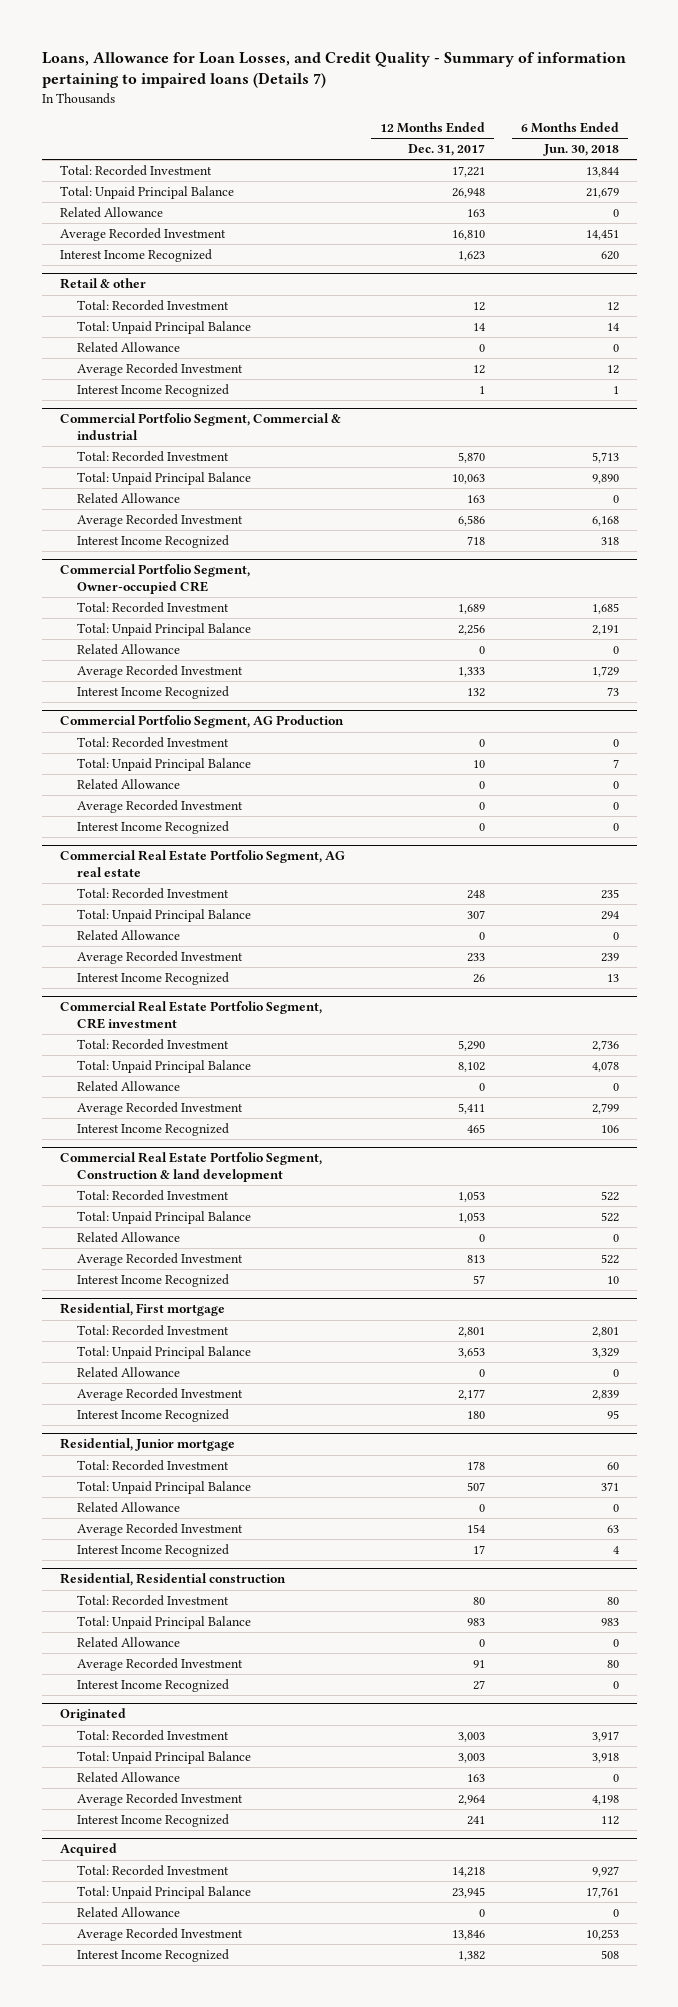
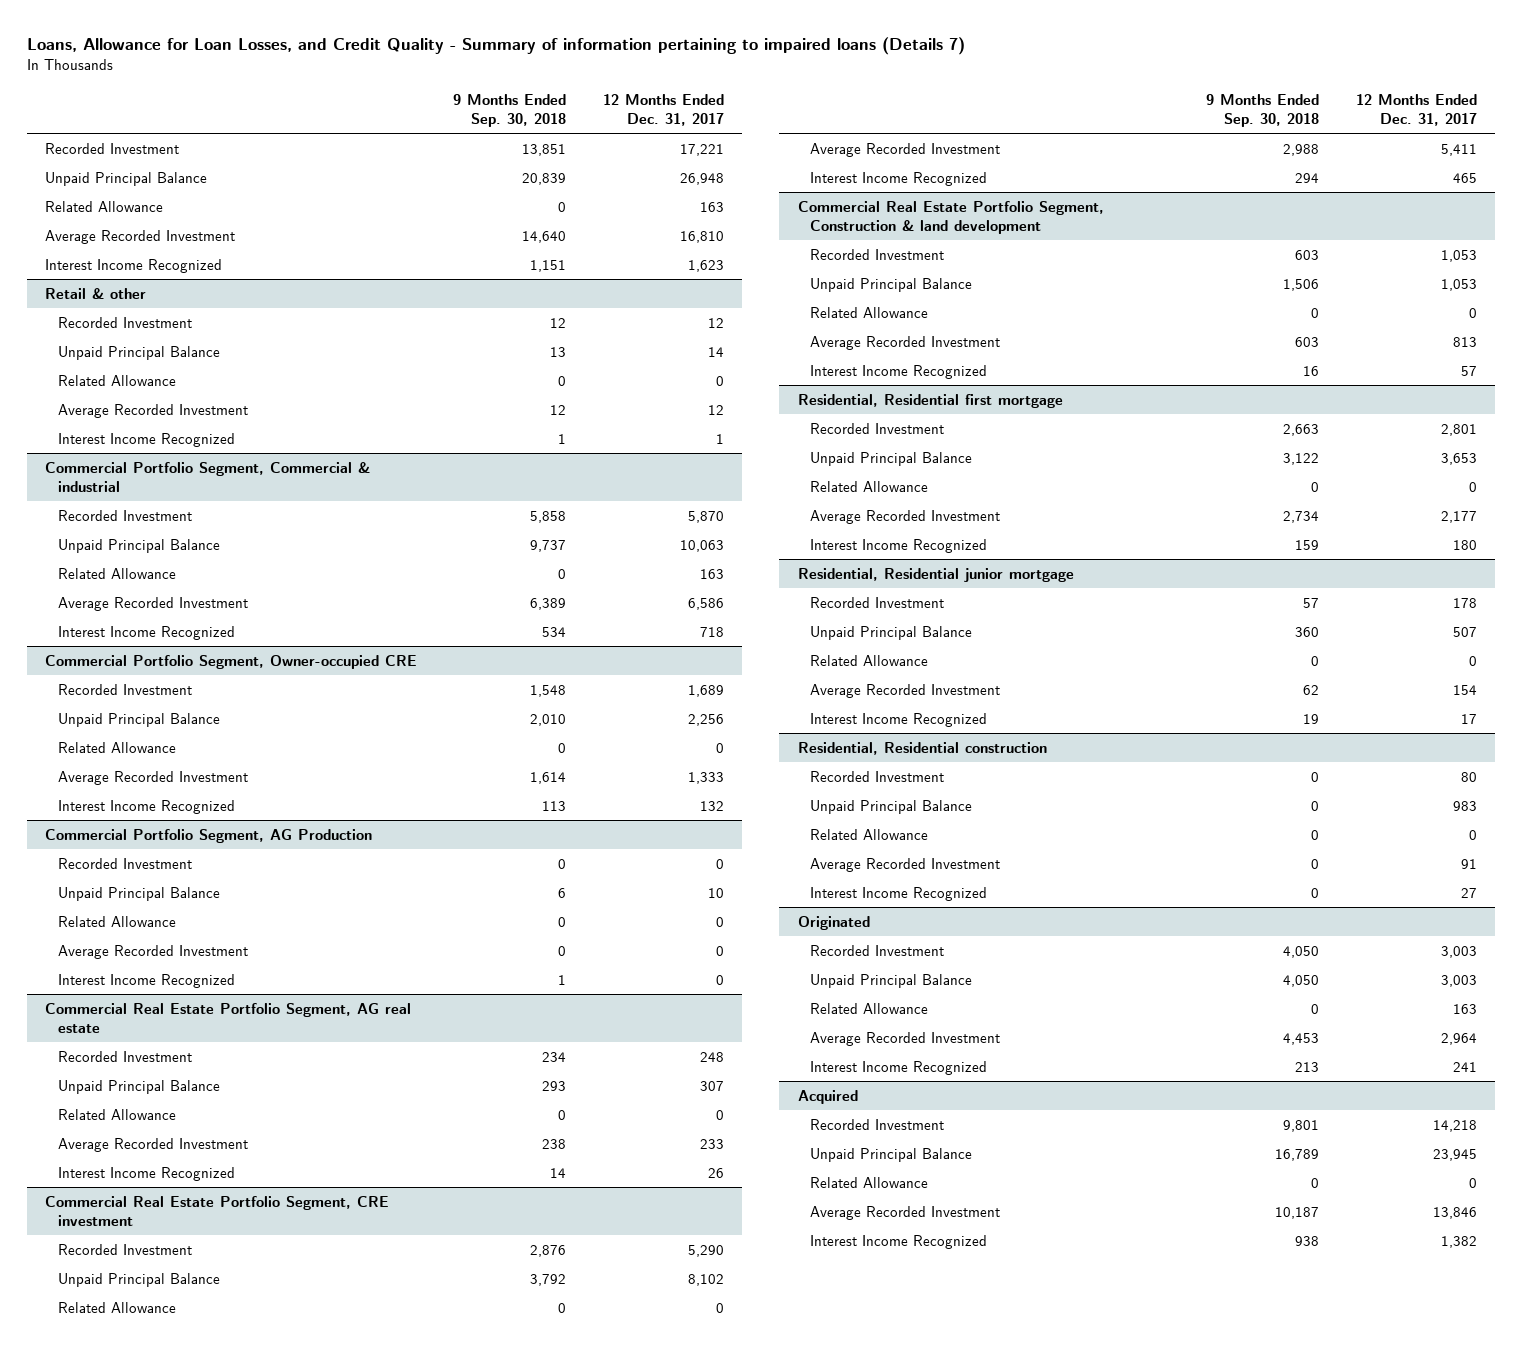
- | 12 Months Ended Dec. 31, 2017 | 6 Months Ended Jun. 30, 2018
+ | 9 Months Ended Sep. 30, 2018 | 12 Months Ended Dec. 31, 2017
- Total: Recorded Investment | 17,221 | 13,844
- Total: Unpaid Principal Balance | 26,948 | 21,679
+ Recorded Investment | 13,851 | 17,221
+ Unpaid Principal Balance | 20,839 | 26,948
@ Retail & other
- Total: Recorded Investment | 12 | 12
- Total: Unpaid Principal Balance | 14 | 14
+ Recorded Investment | 12 | 12
+ Unpaid Principal Balance | 13 | 14
@ Commercial Portfolio Segment, Commercial & industrial
- Total: Recorded Investment | 5,870 | 5,713
- Total: Unpaid Principal Balance | 10,063 | 9,890
+ Recorded Investment | 5,858 | 5,870
+ Unpaid Principal Balance | 9,737 | 10,063
@ Commercial Portfolio Segment, Owner-occupied CRE
- Total: Recorded Investment | 1,689 | 1,685
- Total: Unpaid Principal Balance | 2,256 | 2,191
+ Recorded Investment | 1,548 | 1,689
+ Unpaid Principal Balance | 2,010 | 2,256
@ Commercial Portfolio Segment, AG Production
- Total: Recorded Investment | 0 | 0
- Total: Unpaid Principal Balance | 10 | 7
+ Recorded Investment | 0 | 0
+ Unpaid Principal Balance | 6 | 10
@ Commercial Real Estate Portfolio Segment, AG real estate
- Total: Recorded Investment | 248 | 235
- Total: Unpaid Principal Balance | 307 | 294
+ Recorded Investment | 234 | 248
+ Unpaid Principal Balance | 293 | 307
@ Commercial Real Estate Portfolio Segment, CRE investment
- Total: Recorded Investment | 5,290 | 2,736
- Total: Unpaid Principal Balance | 8,102 | 4,078
+ Recorded Investment | 2,876 | 5,290
+ Unpaid Principal Balance | 3,792 | 8,102
@ Commercial Real Estate Portfolio Segment, Construction & land development
- Total: Recorded Investment | 1,053 | 522
- Total: Unpaid Principal Balance | 1,053 | 522
+ Recorded Investment | 603 | 1,053
+ Unpaid Principal Balance | 1,506 | 1,053
- Residential, First mortgage
- Total: Recorded Investment | 2,801 | 2,801
- Total: Unpaid Principal Balance | 3,653 | 3,329
+ Residential, Residential first mortgage
+ Recorded Investment | 2,663 | 2,801
+ Unpaid Principal Balance | 3,122 | 3,653
- Residential, Junior mortgage
- Total: Recorded Investment | 178 | 60
- Total: Unpaid Principal Balance | 507 | 371
+ Residential, Residential junior mortgage
+ Recorded Investment | 57 | 178
+ Unpaid Principal Balance | 360 | 507
@ Residential, Residential construction
- Total: Recorded Investment | 80 | 80
- Total: Unpaid Principal Balance | 983 | 983
+ Recorded Investment | 0 | 80
+ Unpaid Principal Balance | 0 | 983
@ Originated
- Total: Recorded Investment | 3,003 | 3,917
- Total: Unpaid Principal Balance | 3,003 | 3,918
+ Recorded Investment | 4,050 | 3,003
+ Unpaid Principal Balance | 4,050 | 3,003
@ Acquired
- Total: Recorded Investment | 14,218 | 9,927
- Total: Unpaid Principal Balance | 23,945 | 17,761
+ Recorded Investment | 9,801 | 14,218
+ Unpaid Principal Balance | 16,789 | 23,945

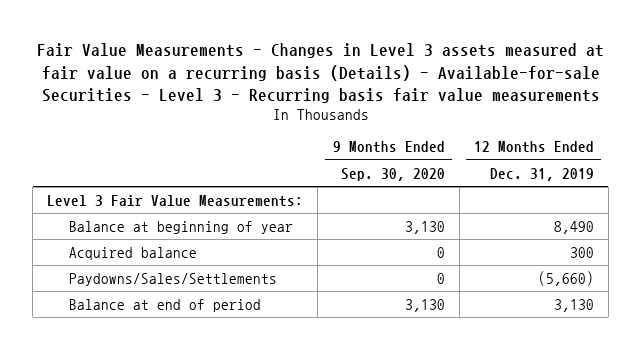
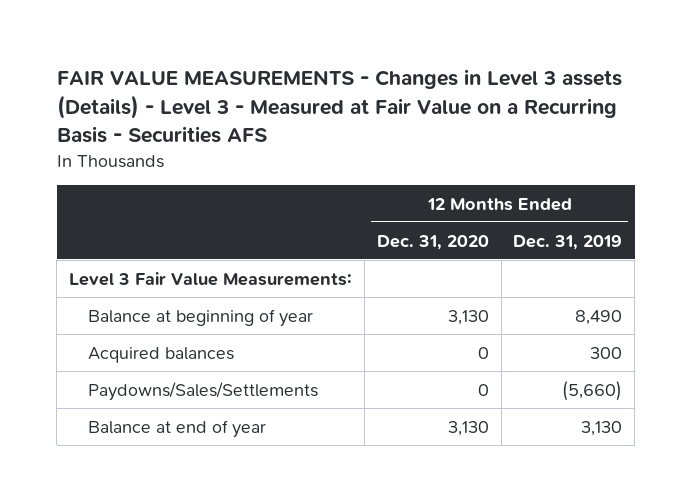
- Fair Value Measurements - Changes in Level 3 assets measured at fair value on a recurring basis (Details) - Available-for-sale Securities - Level 3 - Recurring basis fair value measurements
+ FAIR VALUE MEASUREMENTS - Changes in Level 3 assets (Details) - Level 3 - Measured at Fair Value on a Recurring Basis - Securities AFS
- | 9 Months Ended Sep. 30, 2020 | 12 Months Ended Dec. 31, 2019
+ | 12 Months Ended Dec. 31, 2020 | 12 Months Ended Dec. 31, 2019
- Acquired balance | 0 | 300
+ Acquired balances | 0 | 300
- Balance at end of period | 3,130 | 3,130
+ Balance at end of year | 3,130 | 3,130

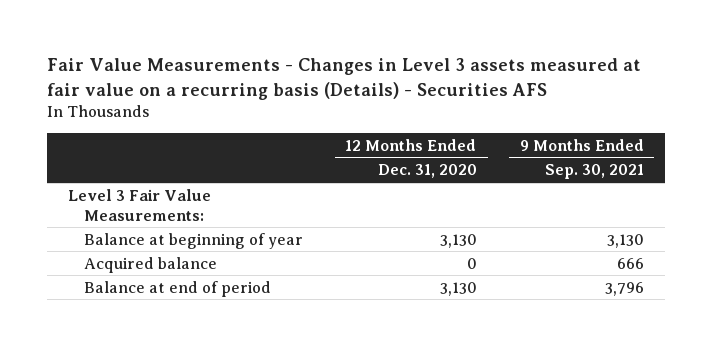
- FAIR VALUE MEASUREMENTS - Changes in Level 3 assets (Details) - Level 3 - Measured at Fair Value on a Recurring Basis - Securities AFS
+ Fair Value Measurements - Changes in Level 3 assets measured at fair value on a recurring basis (Details) - Securities AFS
- | 12 Months Ended Dec. 31, 2020 | 12 Months Ended Dec. 31, 2019
+ | 12 Months Ended Dec. 31, 2020 | 9 Months Ended Sep. 30, 2021
- Acquired balances | 0 | 300
- Paydowns/Sales/Settlements | 0 | (5,660)
- Balance at end of year | 3,130 | 3,130
+ Acquired balance | 0 | 666
+ Balance at end of period | 3,130 | 3,796

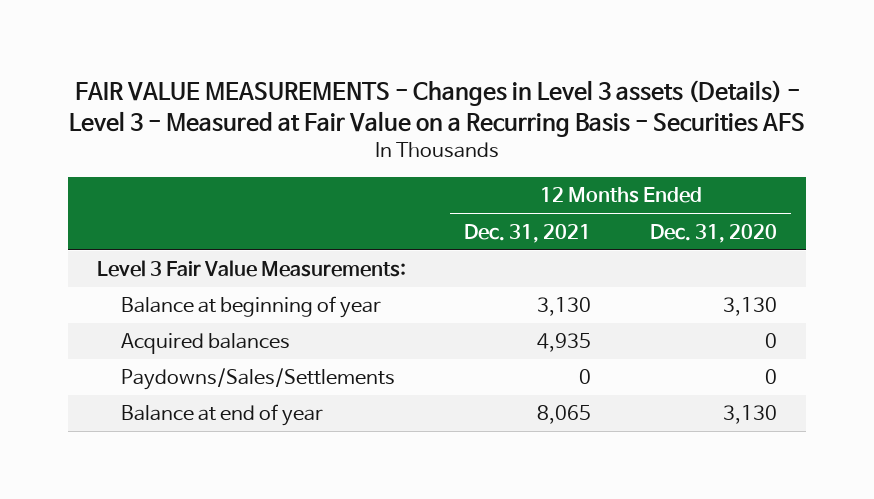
- Fair Value Measurements - Changes in Level 3 assets measured at fair value on a recurring basis (Details) - Securities AFS
+ FAIR VALUE MEASUREMENTS - Changes in Level 3 assets (Details) - Level 3 - Measured at Fair Value on a Recurring Basis - Securities AFS
- | 12 Months Ended Dec. 31, 2020 | 9 Months Ended Sep. 30, 2021
+ | 12 Months Ended Dec. 31, 2021 | 12 Months Ended Dec. 31, 2020
- Acquired balance | 0 | 666
- Balance at end of period | 3,130 | 3,796
+ Acquired balances | 4,935 | 0
+ Paydowns/Sales/Settlements | 0 | 0
+ Balance at end of year | 8,065 | 3,130

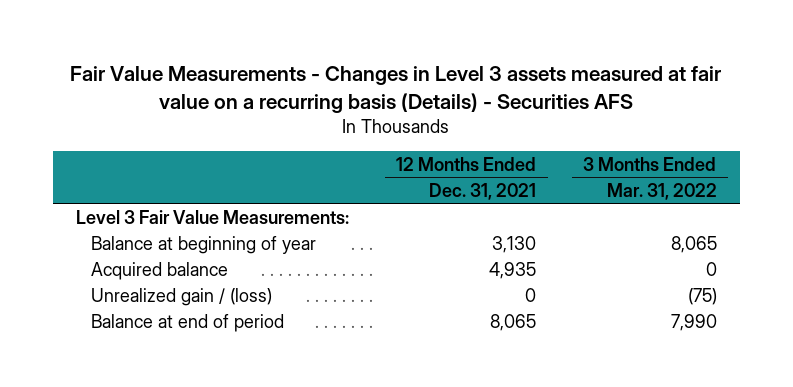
- FAIR VALUE MEASUREMENTS - Changes in Level 3 assets (Details) - Level 3 - Measured at Fair Value on a Recurring Basis - Securities AFS
+ Fair Value Measurements - Changes in Level 3 assets measured at fair value on a recurring basis (Details) - Securities AFS
- | 12 Months Ended Dec. 31, 2021 | 12 Months Ended Dec. 31, 2020
+ | 12 Months Ended Dec. 31, 2021 | 3 Months Ended Mar. 31, 2022
- Acquired balances | 4,935 | 0
- Paydowns/Sales/Settlements | 0 | 0
- Balance at end of year | 8,065 | 3,130
+ Acquired balance | 4,935 | 0
+ Unrealized gain / (loss) | 0 | (75)
+ Balance at end of period | 8,065 | 7,990

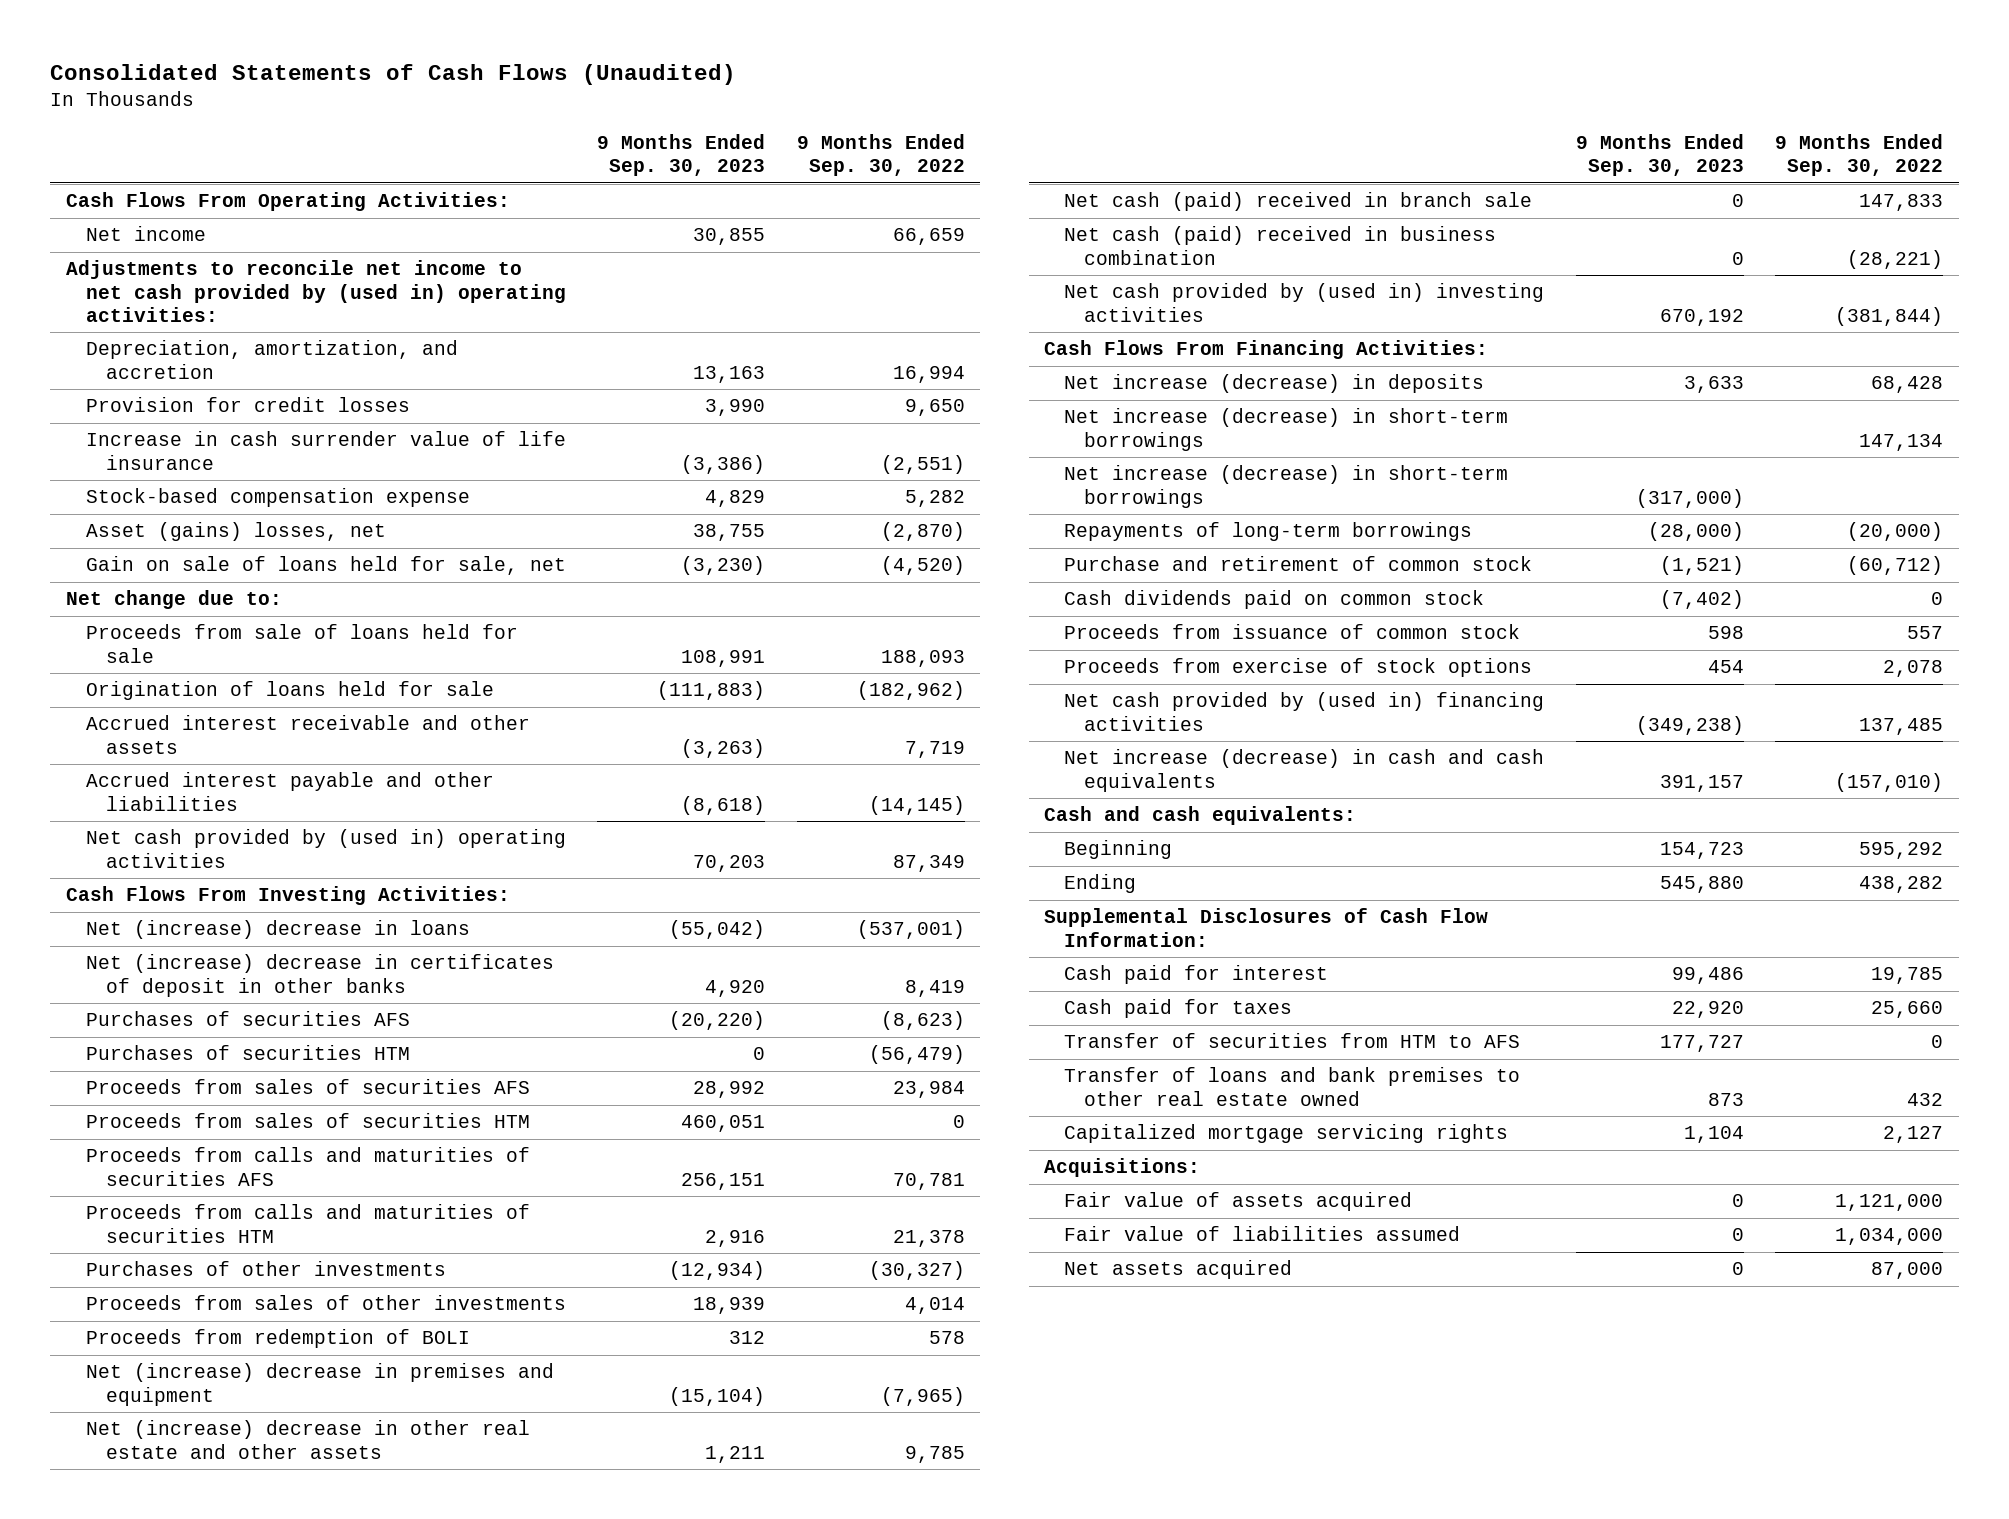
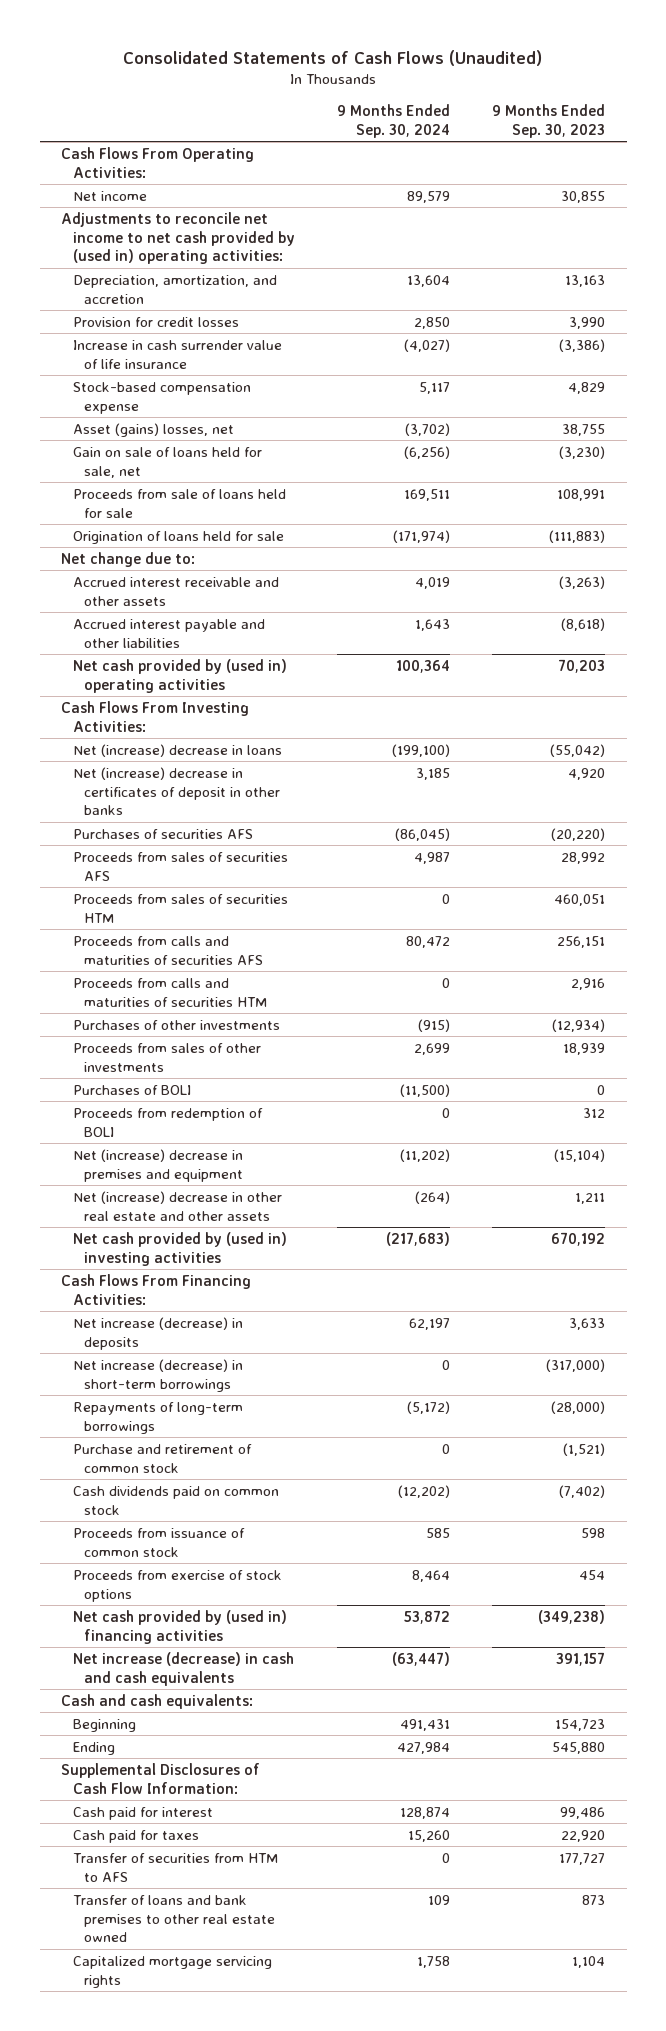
- | 9 Months Ended Sep. 30, 2023 | 9 Months Ended Sep. 30, 2022
+ | 9 Months Ended Sep. 30, 2024 | 9 Months Ended Sep. 30, 2023
moved down: Net change due to:
- Purchases of securities HTM | 0 | (56,479)
+ Purchases of BOLI | (11,500) | 0
- Net cash (paid) received in branch sale | 0 | 147,833
- Net cash (paid) received in business combination | 0 | (28,221)
- Net increase (decrease) in short-term borrowings | | 147,134
- Acquisitions:
- Fair value of assets acquired | 0 | 1,121,000
- Fair value of liabilities assumed | 0 | 1,034,000
- Net assets acquired | 0 | 87,000

